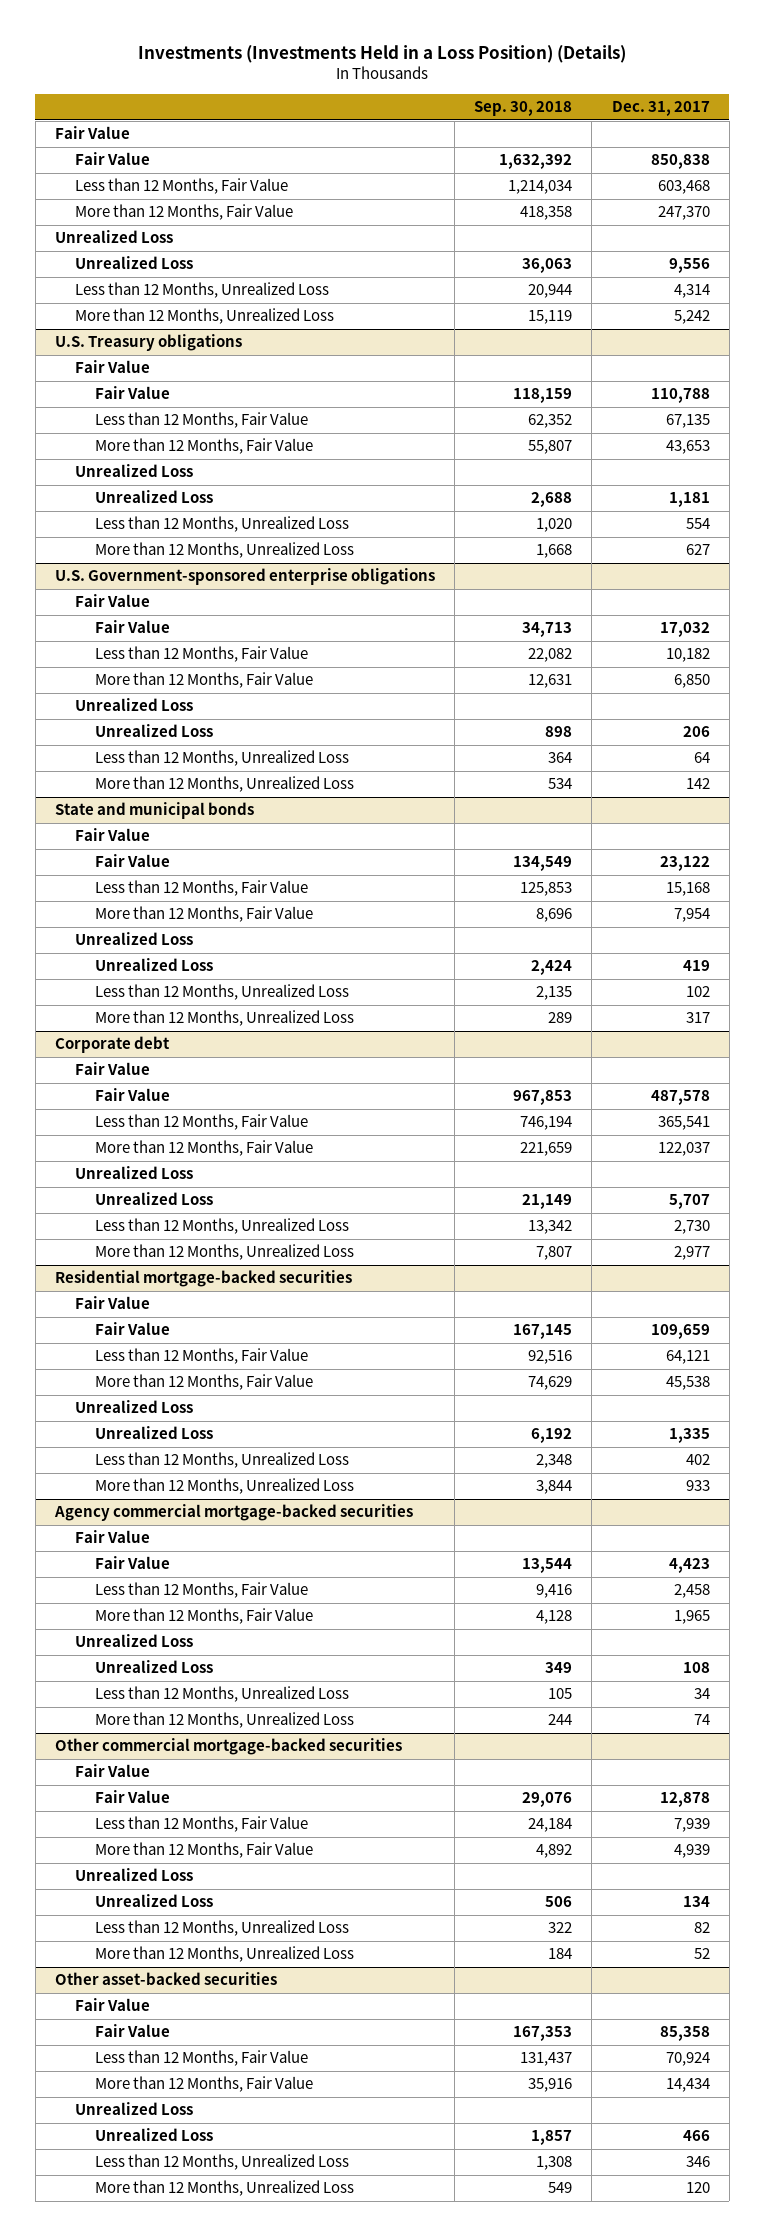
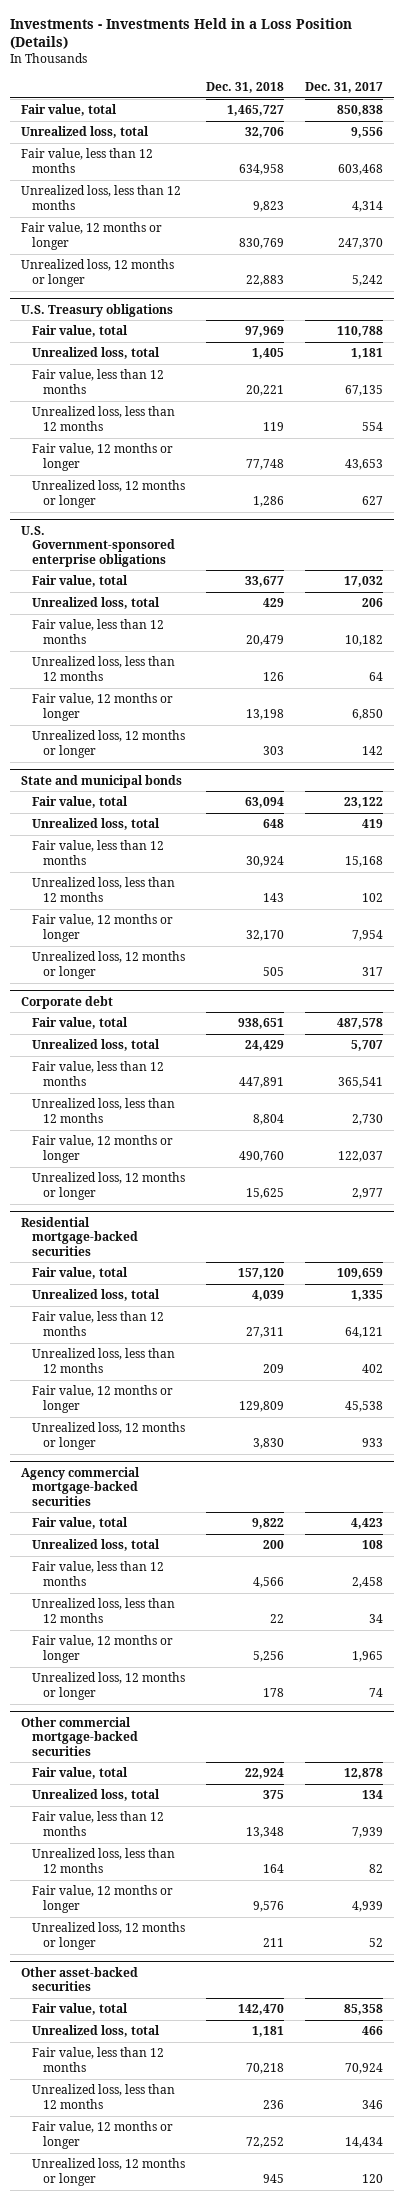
- Investments (Investments Held in a Loss Position) (Details)
+ Investments - Investments Held in a Loss Position (Details)
- | Sep. 30, 2018 | Dec. 31, 2017
+ | Dec. 31, 2018 | Dec. 31, 2017
- Fair Value
- Fair Value | 1,632,392 | 850,838
- Less than 12 Months, Fair Value | 1,214,034 | 603,468
- More than 12 Months, Fair Value | 418,358 | 247,370
- Unrealized Loss
- Unrealized Loss | 36,063 | 9,556
- Less than 12 Months, Unrealized Loss | 20,944 | 4,314
- More than 12 Months, Unrealized Loss | 15,119 | 5,242
+ Fair value, total | 1,465,727 | 850,838
+ Unrealized loss, total | 32,706 | 9,556
+ Fair value, less than 12 months | 634,958 | 603,468
+ Unrealized loss, less than 12 months | 9,823 | 4,314
+ Fair value, 12 months or longer | 830,769 | 247,370
+ Unrealized loss, 12 months or longer | 22,883 | 5,242
@ U.S. Treasury obligations
- Fair Value
- Fair Value | 118,159 | 110,788
- Less than 12 Months, Fair Value | 62,352 | 67,135
- More than 12 Months, Fair Value | 55,807 | 43,653
- Unrealized Loss
- Unrealized Loss | 2,688 | 1,181
- Less than 12 Months, Unrealized Loss | 1,020 | 554
- More than 12 Months, Unrealized Loss | 1,668 | 627
+ Fair value, total | 97,969 | 110,788
+ Unrealized loss, total | 1,405 | 1,181
+ Fair value, less than 12 months | 20,221 | 67,135
+ Unrealized loss, less than 12 months | 119 | 554
+ Fair value, 12 months or longer | 77,748 | 43,653
+ Unrealized loss, 12 months or longer | 1,286 | 627
@ U.S. Government-sponsored enterprise obligations
- Fair Value
- Fair Value | 34,713 | 17,032
- Less than 12 Months, Fair Value | 22,082 | 10,182
- More than 12 Months, Fair Value | 12,631 | 6,850
- Unrealized Loss
- Unrealized Loss | 898 | 206
- Less than 12 Months, Unrealized Loss | 364 | 64
- More than 12 Months, Unrealized Loss | 534 | 142
+ Fair value, total | 33,677 | 17,032
+ Unrealized loss, total | 429 | 206
+ Fair value, less than 12 months | 20,479 | 10,182
+ Unrealized loss, less than 12 months | 126 | 64
+ Fair value, 12 months or longer | 13,198 | 6,850
+ Unrealized loss, 12 months or longer | 303 | 142
@ State and municipal bonds
- Fair Value
- Fair Value | 134,549 | 23,122
- Less than 12 Months, Fair Value | 125,853 | 15,168
- More than 12 Months, Fair Value | 8,696 | 7,954
- Unrealized Loss
- Unrealized Loss | 2,424 | 419
- Less than 12 Months, Unrealized Loss | 2,135 | 102
- More than 12 Months, Unrealized Loss | 289 | 317
+ Fair value, total | 63,094 | 23,122
+ Unrealized loss, total | 648 | 419
+ Fair value, less than 12 months | 30,924 | 15,168
+ Unrealized loss, less than 12 months | 143 | 102
+ Fair value, 12 months or longer | 32,170 | 7,954
+ Unrealized loss, 12 months or longer | 505 | 317
@ Corporate debt
- Fair Value
- Fair Value | 967,853 | 487,578
- Less than 12 Months, Fair Value | 746,194 | 365,541
- More than 12 Months, Fair Value | 221,659 | 122,037
- Unrealized Loss
- Unrealized Loss | 21,149 | 5,707
- Less than 12 Months, Unrealized Loss | 13,342 | 2,730
- More than 12 Months, Unrealized Loss | 7,807 | 2,977
+ Fair value, total | 938,651 | 487,578
+ Unrealized loss, total | 24,429 | 5,707
+ Fair value, less than 12 months | 447,891 | 365,541
+ Unrealized loss, less than 12 months | 8,804 | 2,730
+ Fair value, 12 months or longer | 490,760 | 122,037
+ Unrealized loss, 12 months or longer | 15,625 | 2,977
@ Residential mortgage-backed securities
- Fair Value
- Fair Value | 167,145 | 109,659
- Less than 12 Months, Fair Value | 92,516 | 64,121
- More than 12 Months, Fair Value | 74,629 | 45,538
- Unrealized Loss
- Unrealized Loss | 6,192 | 1,335
- Less than 12 Months, Unrealized Loss | 2,348 | 402
- More than 12 Months, Unrealized Loss | 3,844 | 933
+ Fair value, total | 157,120 | 109,659
+ Unrealized loss, total | 4,039 | 1,335
+ Fair value, less than 12 months | 27,311 | 64,121
+ Unrealized loss, less than 12 months | 209 | 402
+ Fair value, 12 months or longer | 129,809 | 45,538
+ Unrealized loss, 12 months or longer | 3,830 | 933
@ Agency commercial mortgage-backed securities
- Fair Value
- Fair Value | 13,544 | 4,423
- Less than 12 Months, Fair Value | 9,416 | 2,458
- More than 12 Months, Fair Value | 4,128 | 1,965
- Unrealized Loss
- Unrealized Loss | 349 | 108
- Less than 12 Months, Unrealized Loss | 105 | 34
- More than 12 Months, Unrealized Loss | 244 | 74
+ Fair value, total | 9,822 | 4,423
+ Unrealized loss, total | 200 | 108
+ Fair value, less than 12 months | 4,566 | 2,458
+ Unrealized loss, less than 12 months | 22 | 34
+ Fair value, 12 months or longer | 5,256 | 1,965
+ Unrealized loss, 12 months or longer | 178 | 74
@ Other commercial mortgage-backed securities
- Fair Value
- Fair Value | 29,076 | 12,878
- Less than 12 Months, Fair Value | 24,184 | 7,939
- More than 12 Months, Fair Value | 4,892 | 4,939
- Unrealized Loss
- Unrealized Loss | 506 | 134
- Less than 12 Months, Unrealized Loss | 322 | 82
- More than 12 Months, Unrealized Loss | 184 | 52
+ Fair value, total | 22,924 | 12,878
+ Unrealized loss, total | 375 | 134
+ Fair value, less than 12 months | 13,348 | 7,939
+ Unrealized loss, less than 12 months | 164 | 82
+ Fair value, 12 months or longer | 9,576 | 4,939
+ Unrealized loss, 12 months or longer | 211 | 52
@ Other asset-backed securities
- Fair Value
- Fair Value | 167,353 | 85,358
- Less than 12 Months, Fair Value | 131,437 | 70,924
- More than 12 Months, Fair Value | 35,916 | 14,434
- Unrealized Loss
- Unrealized Loss | 1,857 | 466
- Less than 12 Months, Unrealized Loss | 1,308 | 346
- More than 12 Months, Unrealized Loss | 549 | 120
+ Fair value, total | 142,470 | 85,358
+ Unrealized loss, total | 1,181 | 466
+ Fair value, less than 12 months | 70,218 | 70,924
+ Unrealized loss, less than 12 months | 236 | 346
+ Fair value, 12 months or longer | 72,252 | 14,434
+ Unrealized loss, 12 months or longer | 945 | 120

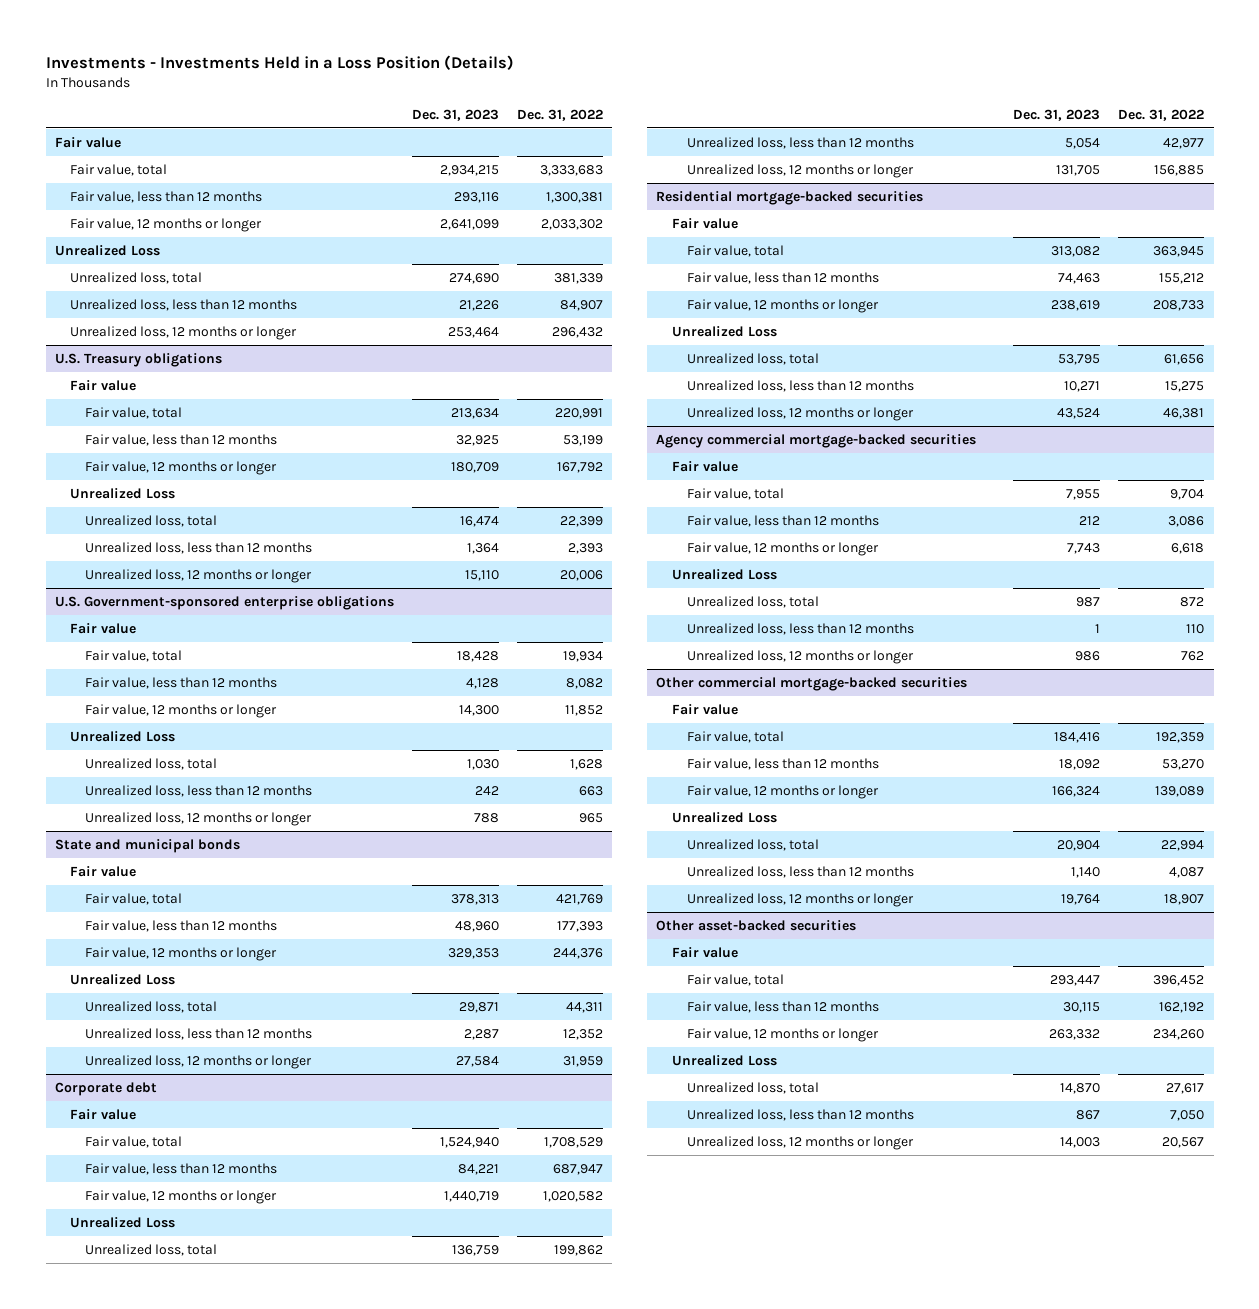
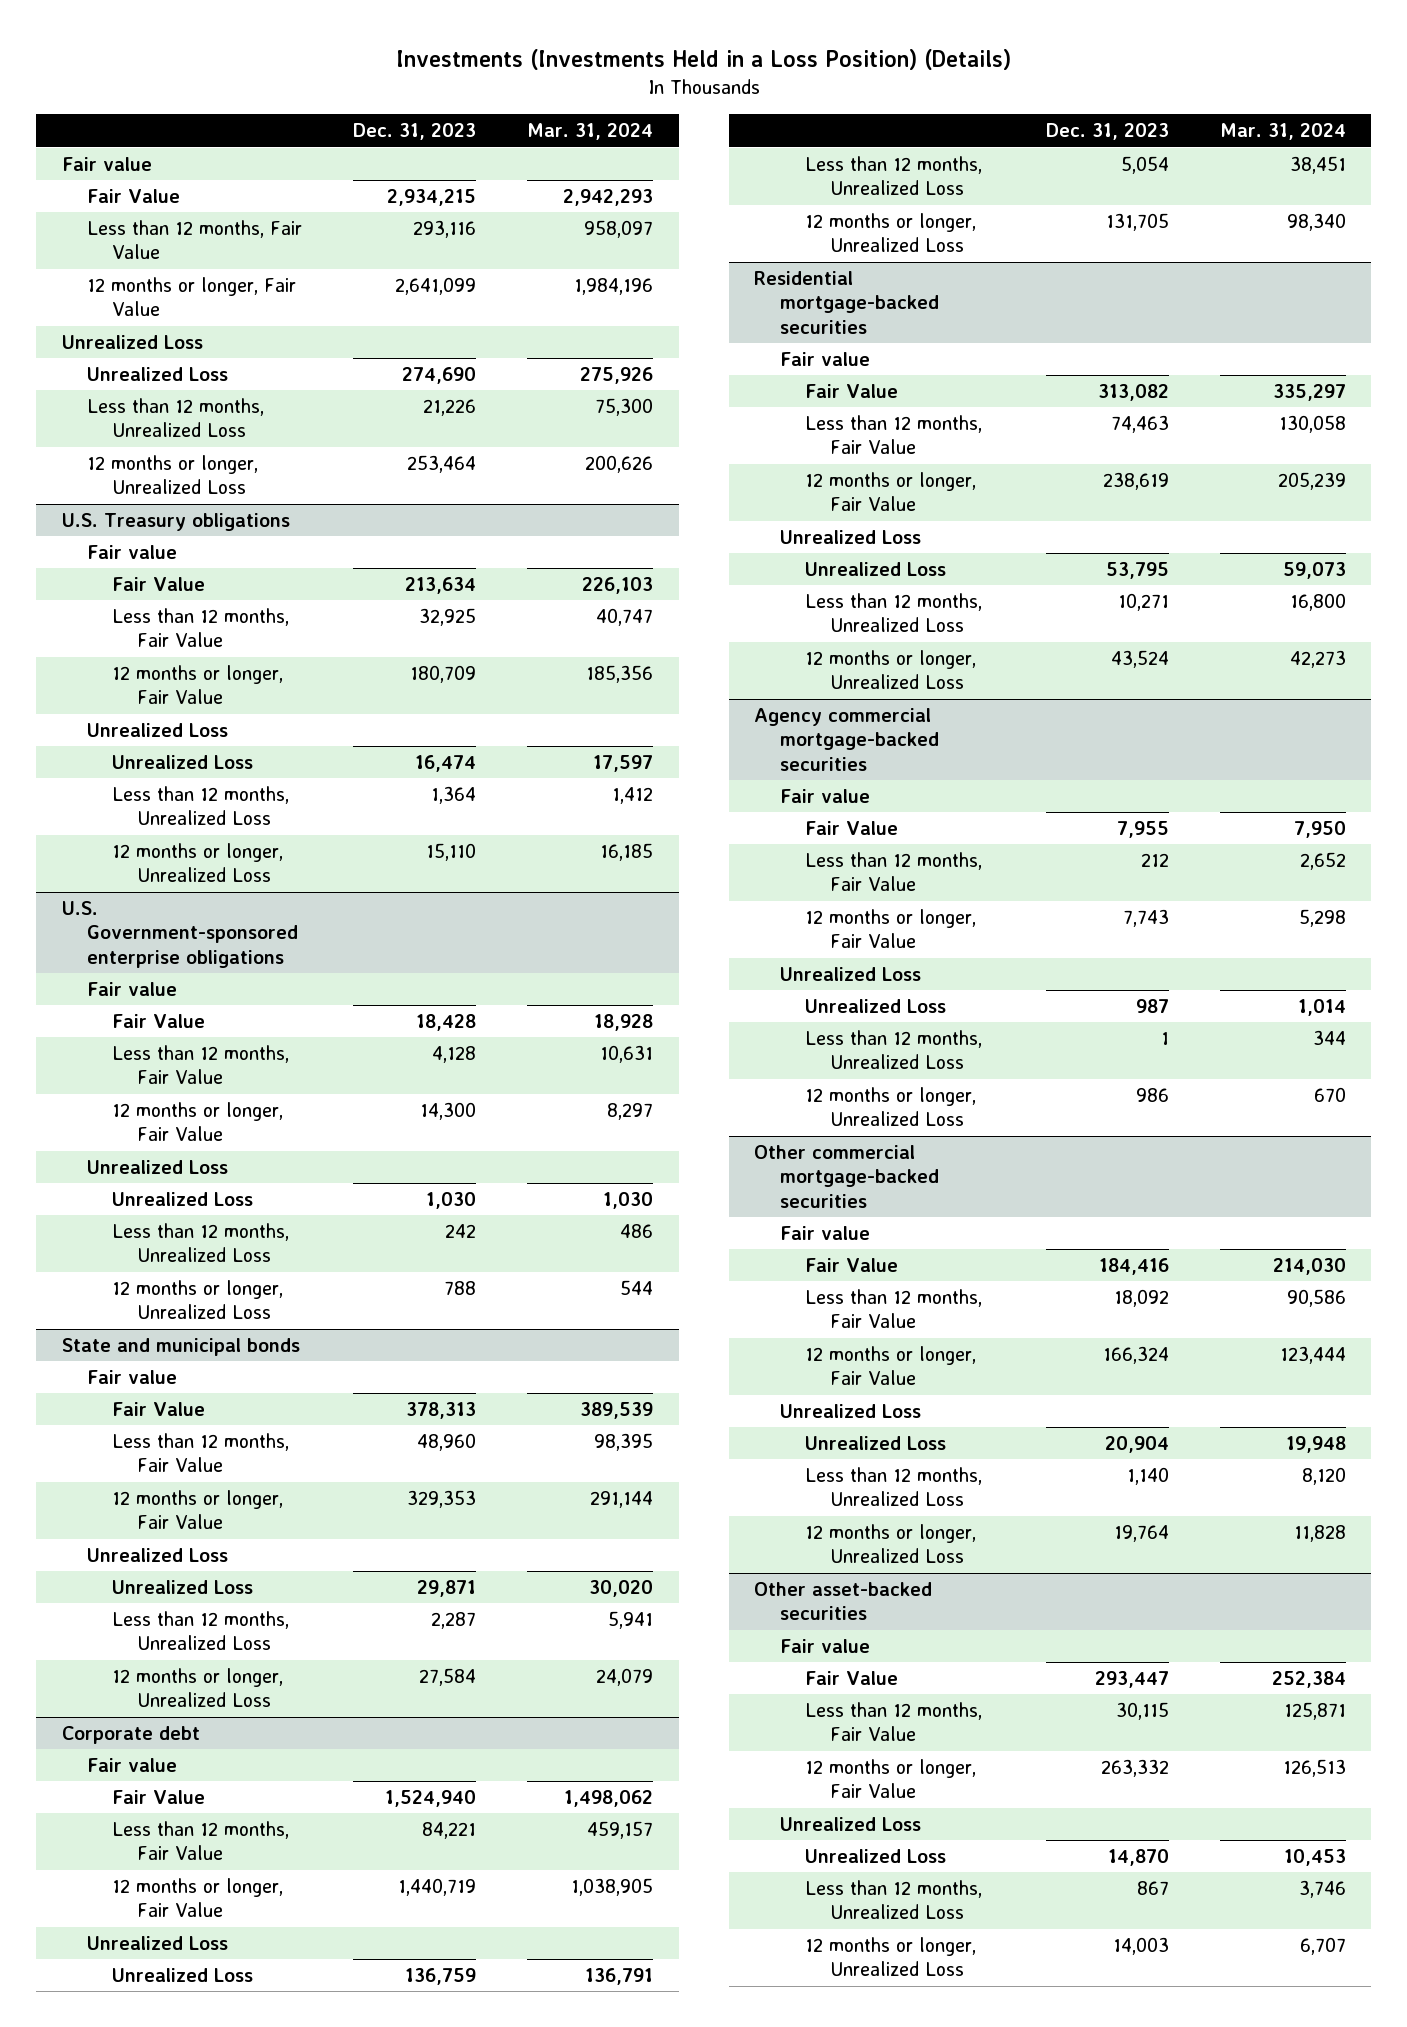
- Investments - Investments Held in a Loss Position (Details)
+ Investments (Investments Held in a Loss Position) (Details)
- | Dec. 31, 2023 | Dec. 31, 2022
+ | Dec. 31, 2023 | Mar. 31, 2024
- Fair value, total | 2,934,215 | 3,333,683
- Fair value, less than 12 months | 293,116 | 1,300,381
- Fair value, 12 months or longer | 2,641,099 | 2,033,302
+ Fair Value | 2,934,215 | 2,942,293
+ Less than 12 months, Fair Value | 293,116 | 958,097
+ 12 months or longer, Fair Value | 2,641,099 | 1,984,196
- Unrealized loss, total | 274,690 | 381,339
- Unrealized loss, less than 12 months | 21,226 | 84,907
- Unrealized loss, 12 months or longer | 253,464 | 296,432
+ Unrealized Loss | 274,690 | 275,926
+ Less than 12 months, Unrealized Loss | 21,226 | 75,300
+ 12 months or longer, Unrealized Loss | 253,464 | 200,626
@ U.S. Treasury obligations
- Fair value, total | 213,634 | 220,991
- Fair value, less than 12 months | 32,925 | 53,199
- Fair value, 12 months or longer | 180,709 | 167,792
+ Fair Value | 213,634 | 226,103
+ Less than 12 months, Fair Value | 32,925 | 40,747
+ 12 months or longer, Fair Value | 180,709 | 185,356
- Unrealized loss, total | 16,474 | 22,399
- Unrealized loss, less than 12 months | 1,364 | 2,393
- Unrealized loss, 12 months or longer | 15,110 | 20,006
+ Unrealized Loss | 16,474 | 17,597
+ Less than 12 months, Unrealized Loss | 1,364 | 1,412
+ 12 months or longer, Unrealized Loss | 15,110 | 16,185
@ U.S. Government-sponsored enterprise obligations
- Fair value, total | 18,428 | 19,934
- Fair value, less than 12 months | 4,128 | 8,082
- Fair value, 12 months or longer | 14,300 | 11,852
+ Fair Value | 18,428 | 18,928
+ Less than 12 months, Fair Value | 4,128 | 10,631
+ 12 months or longer, Fair Value | 14,300 | 8,297
- Unrealized loss, total | 1,030 | 1,628
- Unrealized loss, less than 12 months | 242 | 663
- Unrealized loss, 12 months or longer | 788 | 965
+ Unrealized Loss | 1,030 | 1,030
+ Less than 12 months, Unrealized Loss | 242 | 486
+ 12 months or longer, Unrealized Loss | 788 | 544
@ State and municipal bonds
- Fair value, total | 378,313 | 421,769
- Fair value, less than 12 months | 48,960 | 177,393
- Fair value, 12 months or longer | 329,353 | 244,376
+ Fair Value | 378,313 | 389,539
+ Less than 12 months, Fair Value | 48,960 | 98,395
+ 12 months or longer, Fair Value | 329,353 | 291,144
- Unrealized loss, total | 29,871 | 44,311
- Unrealized loss, less than 12 months | 2,287 | 12,352
- Unrealized loss, 12 months or longer | 27,584 | 31,959
+ Unrealized Loss | 29,871 | 30,020
+ Less than 12 months, Unrealized Loss | 2,287 | 5,941
+ 12 months or longer, Unrealized Loss | 27,584 | 24,079
@ Corporate debt
- Fair value, total | 1,524,940 | 1,708,529
- Fair value, less than 12 months | 84,221 | 687,947
- Fair value, 12 months or longer | 1,440,719 | 1,020,582
+ Fair Value | 1,524,940 | 1,498,062
+ Less than 12 months, Fair Value | 84,221 | 459,157
+ 12 months or longer, Fair Value | 1,440,719 | 1,038,905
- Unrealized loss, total | 136,759 | 199,862
- Unrealized loss, less than 12 months | 5,054 | 42,977
- Unrealized loss, 12 months or longer | 131,705 | 156,885
+ Unrealized Loss | 136,759 | 136,791
+ Less than 12 months, Unrealized Loss | 5,054 | 38,451
+ 12 months or longer, Unrealized Loss | 131,705 | 98,340
@ Residential mortgage-backed securities
- Fair value, total | 313,082 | 363,945
- Fair value, less than 12 months | 74,463 | 155,212
- Fair value, 12 months or longer | 238,619 | 208,733
+ Fair Value | 313,082 | 335,297
+ Less than 12 months, Fair Value | 74,463 | 130,058
+ 12 months or longer, Fair Value | 238,619 | 205,239
- Unrealized loss, total | 53,795 | 61,656
- Unrealized loss, less than 12 months | 10,271 | 15,275
- Unrealized loss, 12 months or longer | 43,524 | 46,381
+ Unrealized Loss | 53,795 | 59,073
+ Less than 12 months, Unrealized Loss | 10,271 | 16,800
+ 12 months or longer, Unrealized Loss | 43,524 | 42,273
@ Agency commercial mortgage-backed securities
- Fair value, total | 7,955 | 9,704
- Fair value, less than 12 months | 212 | 3,086
- Fair value, 12 months or longer | 7,743 | 6,618
+ Fair Value | 7,955 | 7,950
+ Less than 12 months, Fair Value | 212 | 2,652
+ 12 months or longer, Fair Value | 7,743 | 5,298
- Unrealized loss, total | 987 | 872
- Unrealized loss, less than 12 months | 1 | 110
- Unrealized loss, 12 months or longer | 986 | 762
+ Unrealized Loss | 987 | 1,014
+ Less than 12 months, Unrealized Loss | 1 | 344
+ 12 months or longer, Unrealized Loss | 986 | 670
@ Other commercial mortgage-backed securities
- Fair value, total | 184,416 | 192,359
- Fair value, less than 12 months | 18,092 | 53,270
- Fair value, 12 months or longer | 166,324 | 139,089
+ Fair Value | 184,416 | 214,030
+ Less than 12 months, Fair Value | 18,092 | 90,586
+ 12 months or longer, Fair Value | 166,324 | 123,444
- Unrealized loss, total | 20,904 | 22,994
- Unrealized loss, less than 12 months | 1,140 | 4,087
- Unrealized loss, 12 months or longer | 19,764 | 18,907
+ Unrealized Loss | 20,904 | 19,948
+ Less than 12 months, Unrealized Loss | 1,140 | 8,120
+ 12 months or longer, Unrealized Loss | 19,764 | 11,828
@ Other asset-backed securities
- Fair value, total | 293,447 | 396,452
- Fair value, less than 12 months | 30,115 | 162,192
- Fair value, 12 months or longer | 263,332 | 234,260
+ Fair Value | 293,447 | 252,384
+ Less than 12 months, Fair Value | 30,115 | 125,871
+ 12 months or longer, Fair Value | 263,332 | 126,513
- Unrealized loss, total | 14,870 | 27,617
- Unrealized loss, less than 12 months | 867 | 7,050
- Unrealized loss, 12 months or longer | 14,003 | 20,567
+ Unrealized Loss | 14,870 | 10,453
+ Less than 12 months, Unrealized Loss | 867 | 3,746
+ 12 months or longer, Unrealized Loss | 14,003 | 6,707

